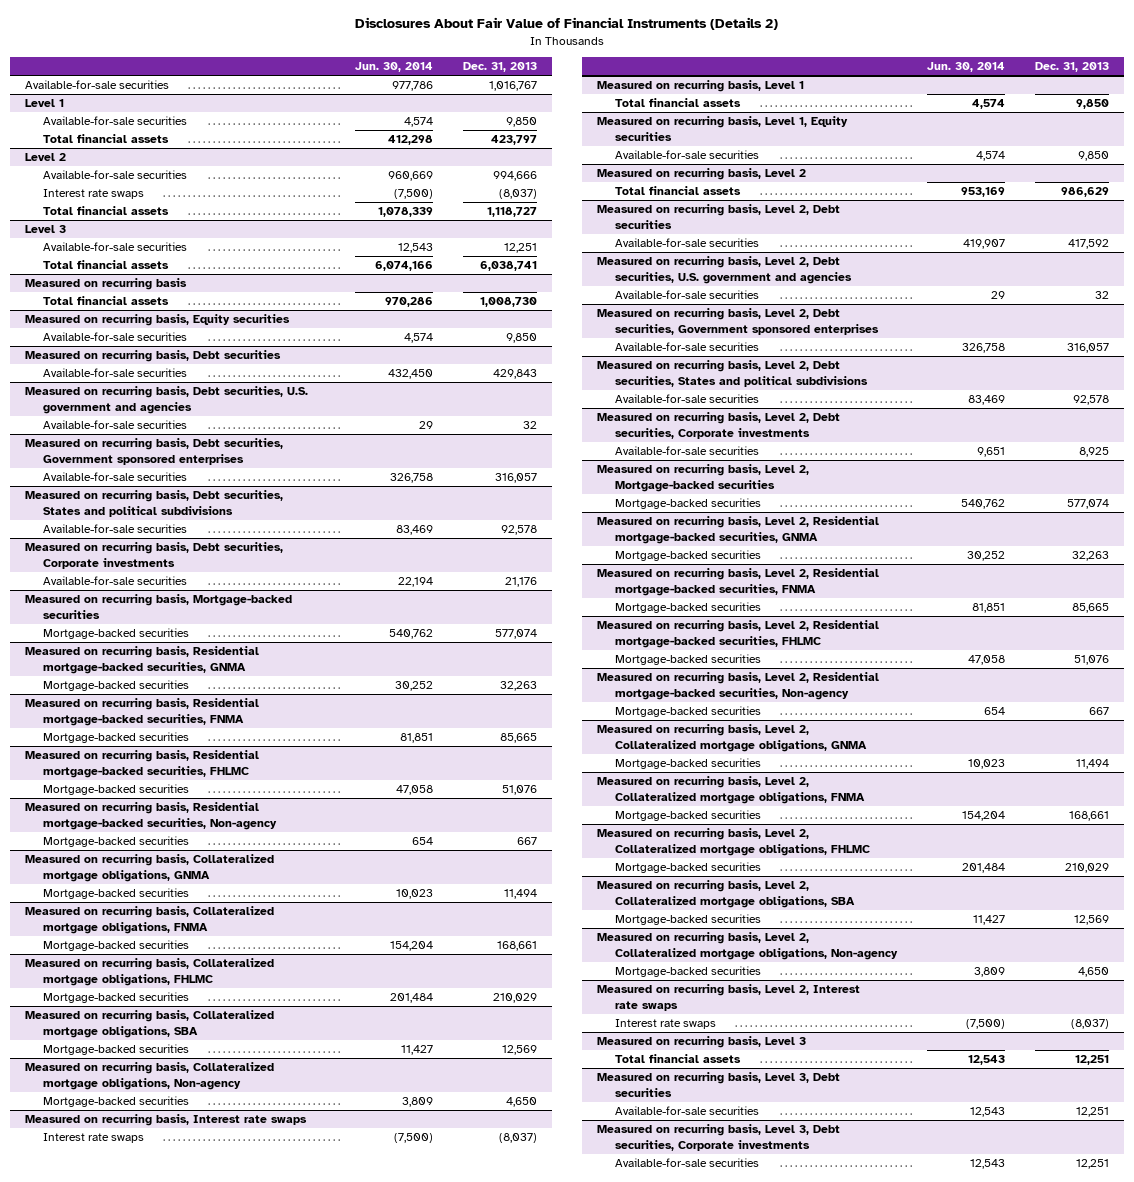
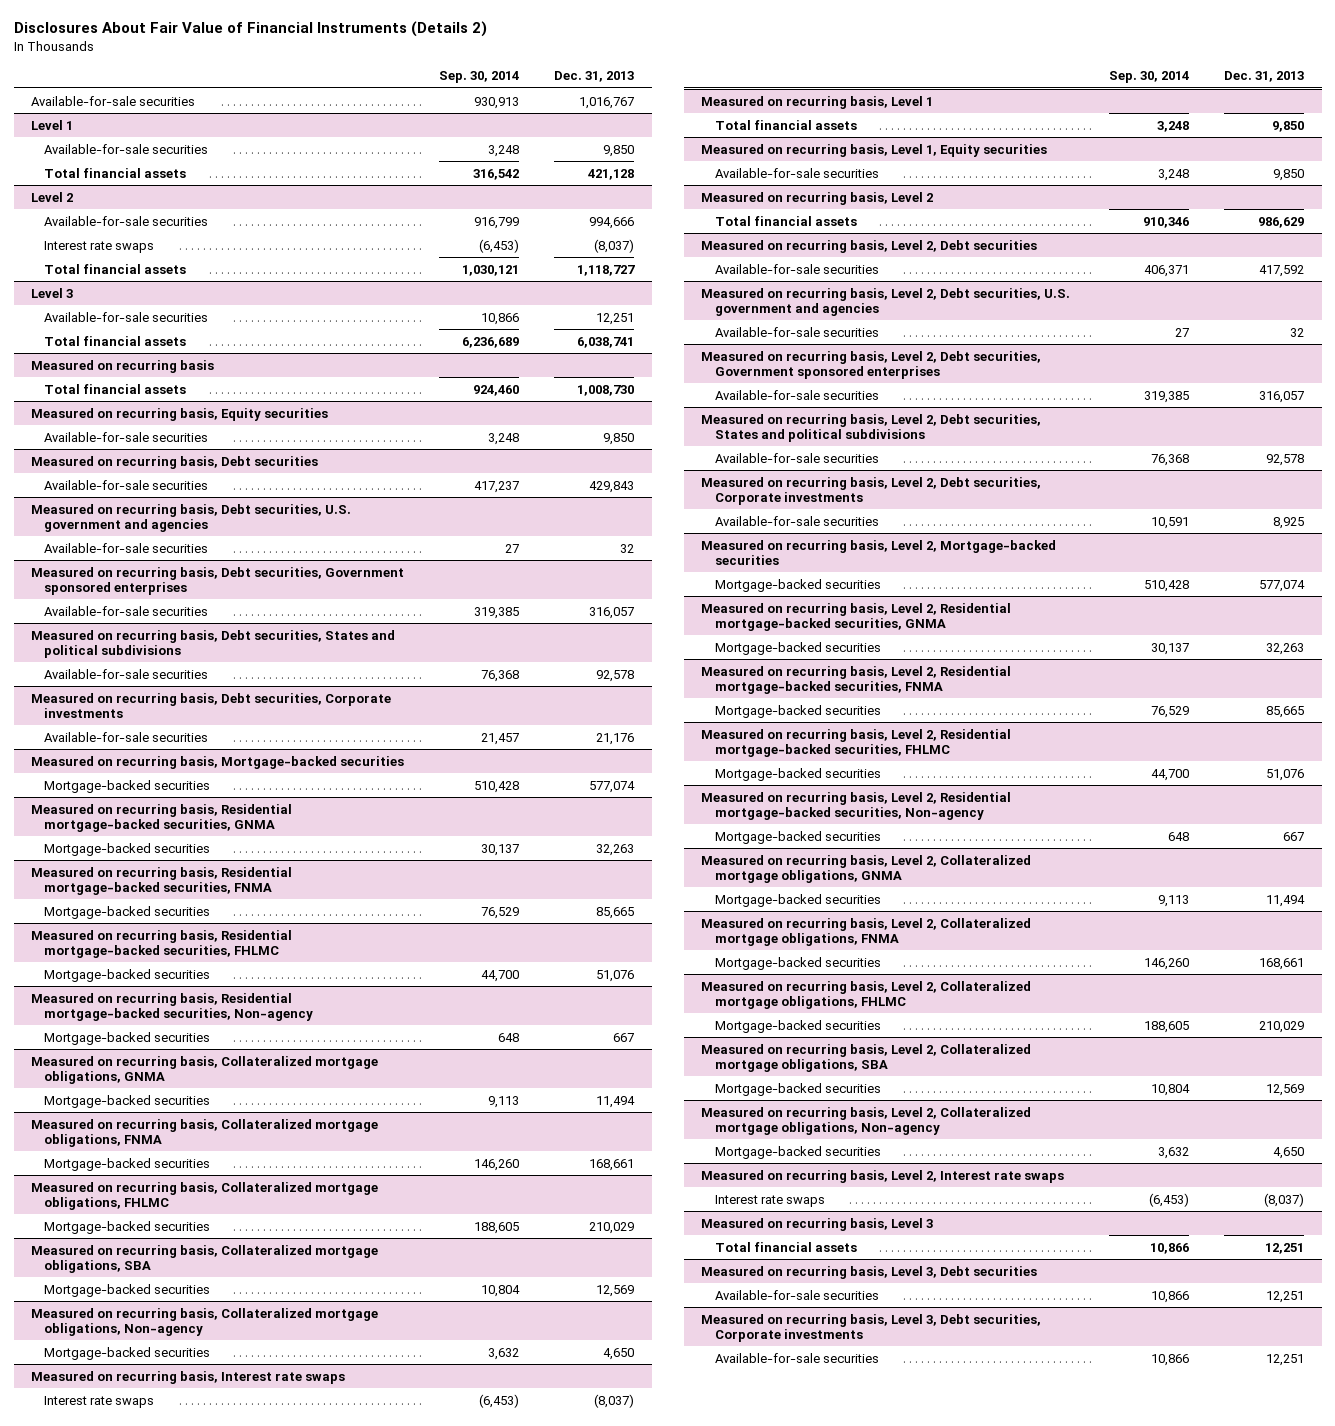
- | Jun. 30, 2014 | Dec. 31, 2013
+ | Sep. 30, 2014 | Dec. 31, 2013
@ Level 1
- Total financial assets | 412,298 | 423,797
+ Total financial assets | 316,542 | 421,128

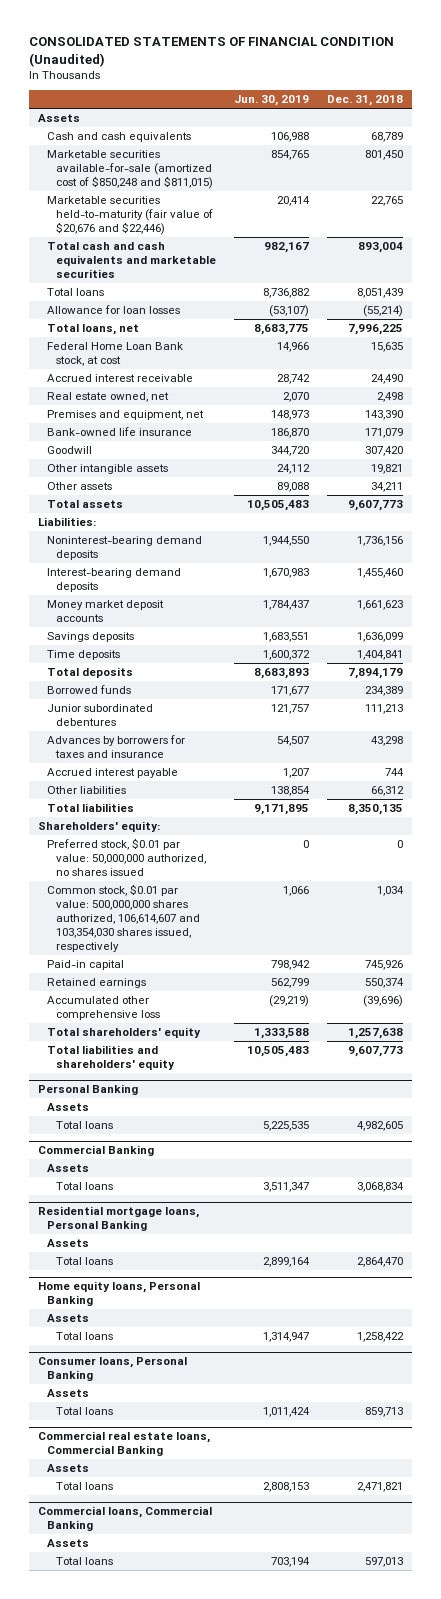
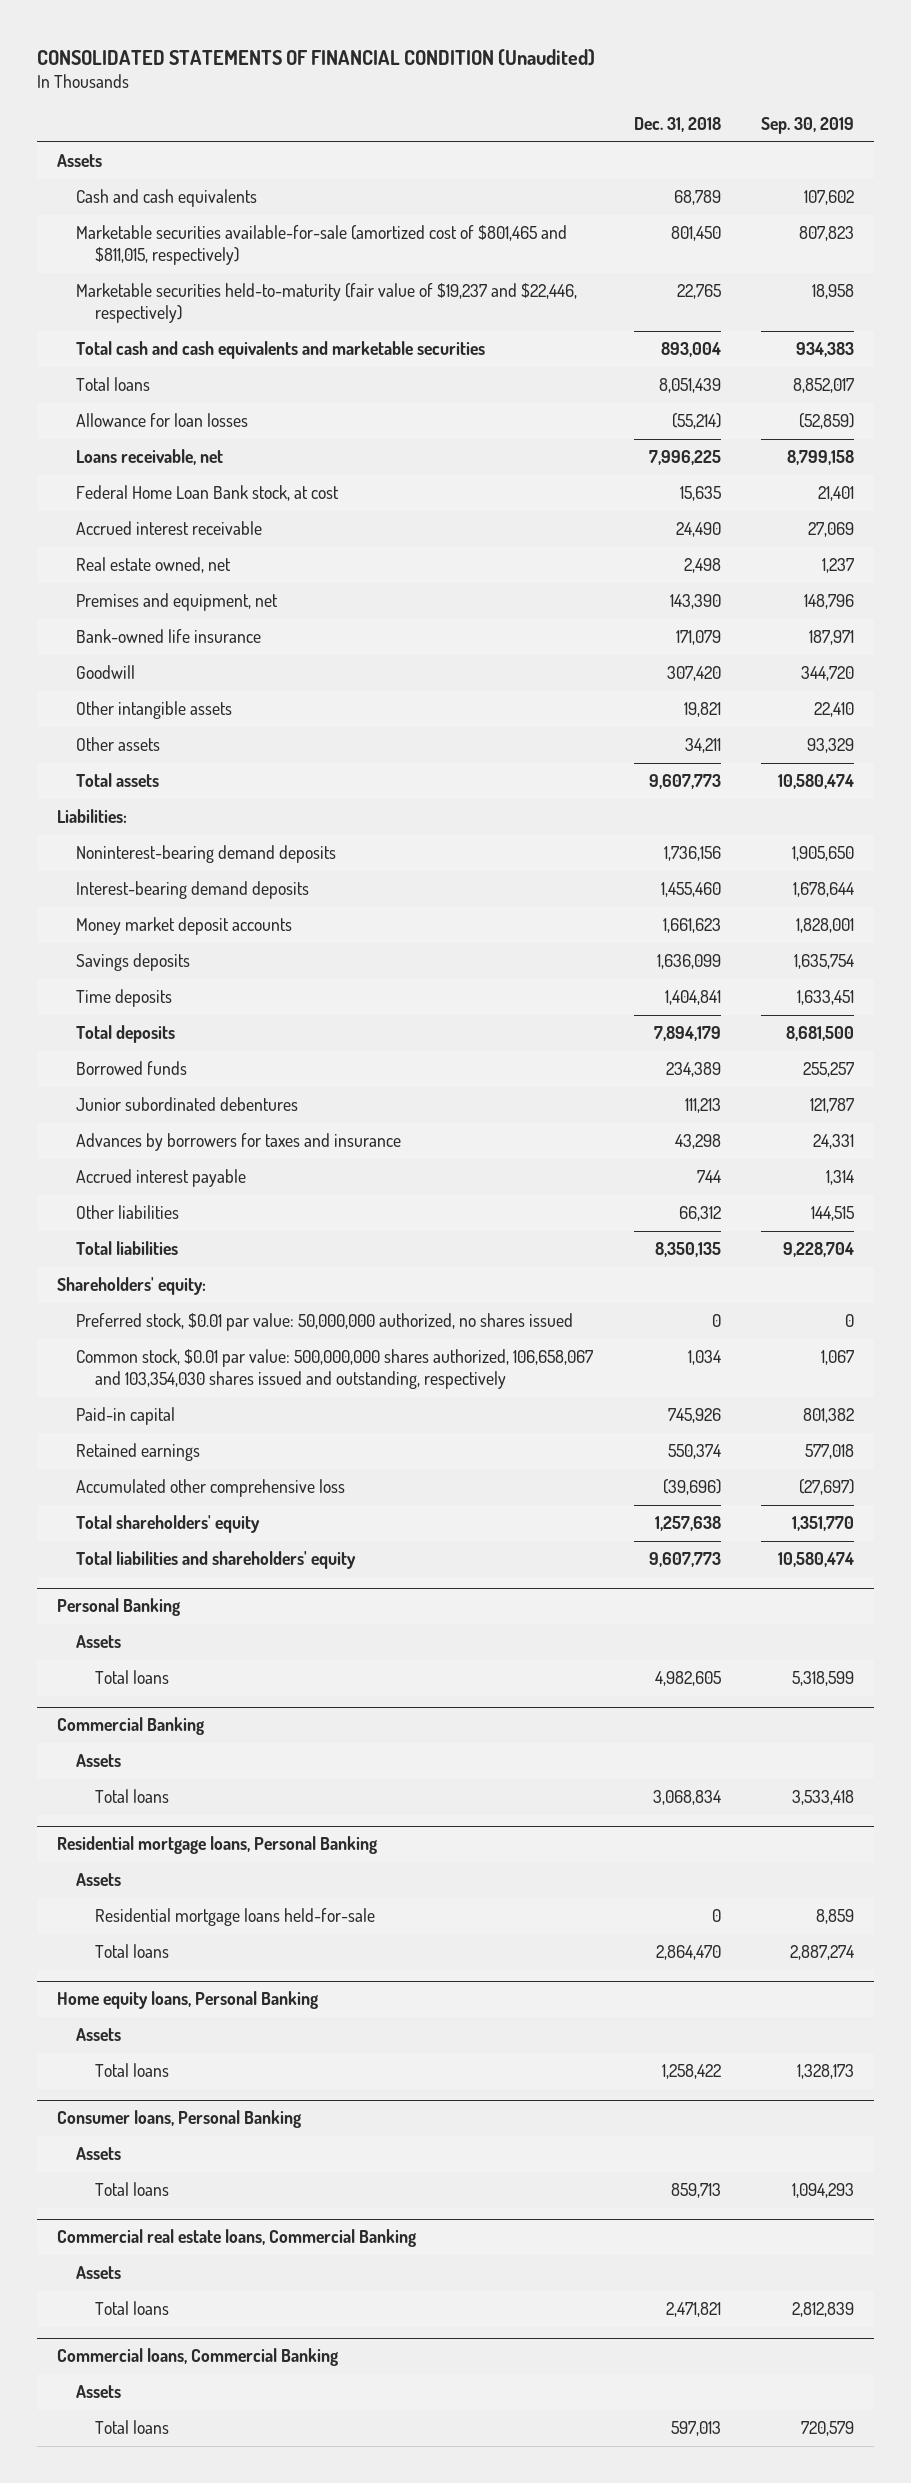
- | Jun. 30, 2019 | Dec. 31, 2018
+ | Dec. 31, 2018 | Sep. 30, 2019
- Marketable securities available-for-sale (amortized cost of $850,248 and $811,015) | 854,765 | 801,450
- Marketable securities held-to-maturity (fair value of $20,676 and $22,446) | 20,414 | 22,765
+ Marketable securities available-for-sale (amortized cost of $801,465 and $811,015, respectively) | 801,450 | 807,823
+ Marketable securities held-to-maturity (fair value of $19,237 and $22,446, respectively) | 22,765 | 18,958
- Total loans, net | 8,683,775 | 7,996,225
+ Loans receivable, net | 7,996,225 | 8,799,158
- Common stock, $0.01 par value: 500,000,000 shares authorized, 106,614,607 and 103,354,030 shares issued, respectively | 1,066 | 1,034
+ Common stock, $0.01 par value: 500,000,000 shares authorized, 106,658,067 and 103,354,030 shares issued and outstanding, respectively | 1,034 | 1,067
@ Residential mortgage loans, Personal Banking
+ Residential mortgage loans held-for-sale | 0 | 8,859

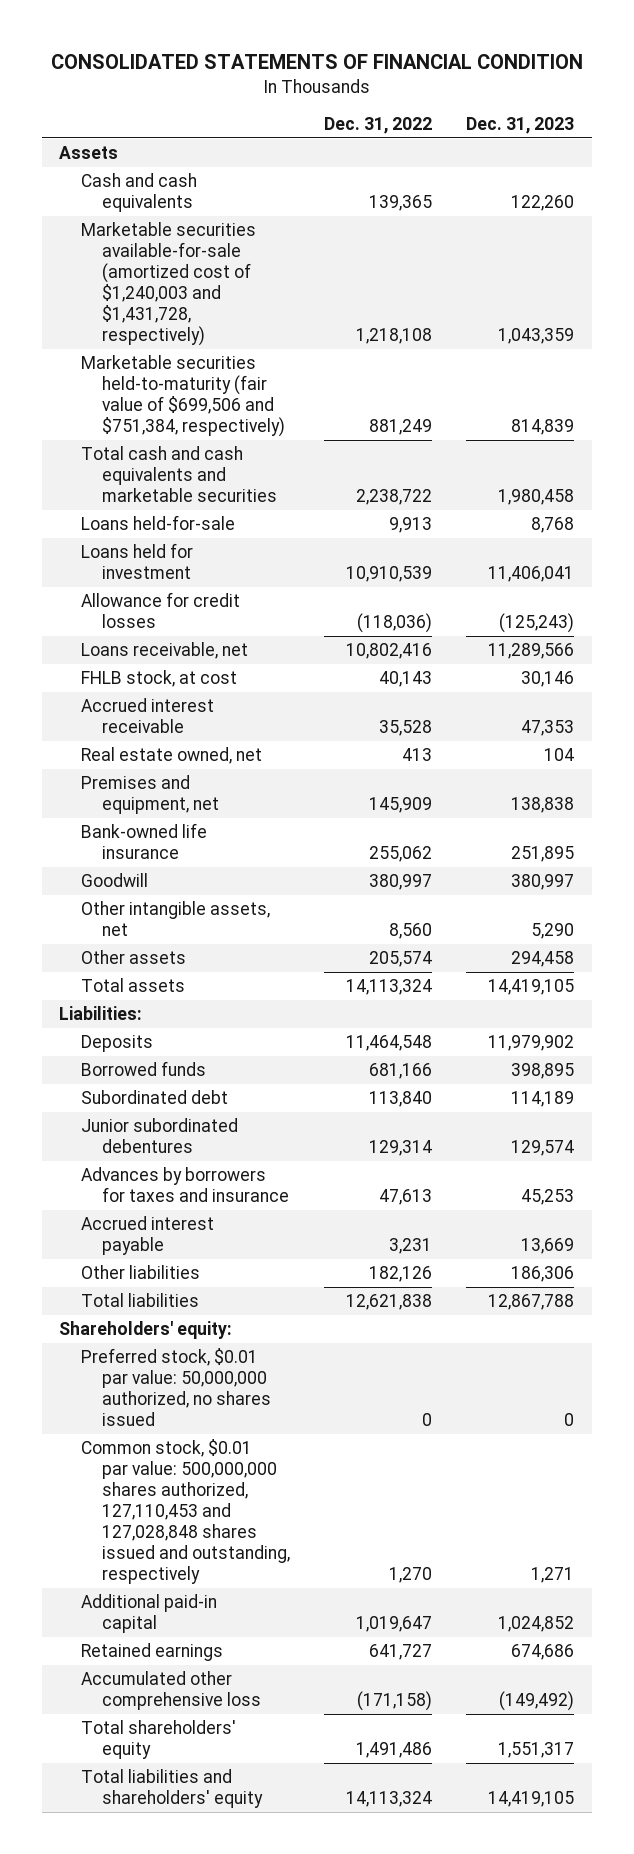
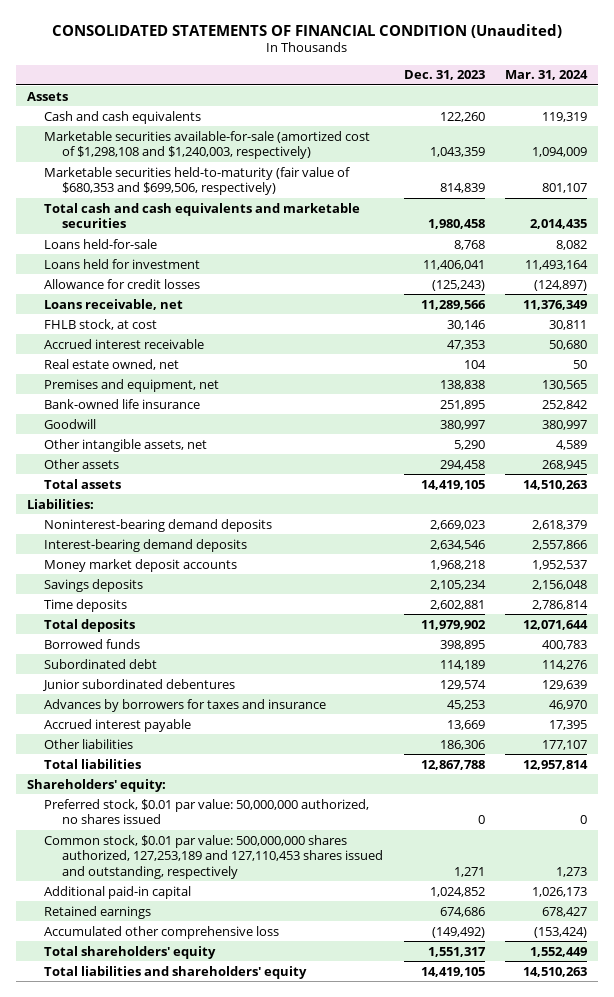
- CONSOLIDATED STATEMENTS OF FINANCIAL CONDITION
+ CONSOLIDATED STATEMENTS OF FINANCIAL CONDITION (Unaudited)
- | Dec. 31, 2022 | Dec. 31, 2023
+ | Dec. 31, 2023 | Mar. 31, 2024
- Marketable securities available-for-sale (amortized cost of $1,240,003 and $1,431,728, respectively) | 1,218,108 | 1,043,359
- Marketable securities held-to-maturity (fair value of $699,506 and $751,384, respectively) | 881,249 | 814,839
+ Marketable securities available-for-sale (amortized cost of $1,298,108 and $1,240,003, respectively) | 1,043,359 | 1,094,009
+ Marketable securities held-to-maturity (fair value of $680,353 and $699,506, respectively) | 814,839 | 801,107
- Deposits | 11,464,548 | 11,979,902
+ Noninterest-bearing demand deposits | 2,669,023 | 2,618,379
+ Interest-bearing demand deposits | 2,634,546 | 2,557,866
+ Money market deposit accounts | 1,968,218 | 1,952,537
+ Savings deposits | 2,105,234 | 2,156,048
+ Time deposits | 2,602,881 | 2,786,814
+ Total deposits | 11,979,902 | 12,071,644
- Common stock, $0.01 par value: 500,000,000 shares authorized, 127,110,453 and 127,028,848 shares issued and outstanding, respectively | 1,270 | 1,271
+ Common stock, $0.01 par value: 500,000,000 shares authorized, 127,253,189 and 127,110,453 shares issued and outstanding, respectively | 1,271 | 1,273

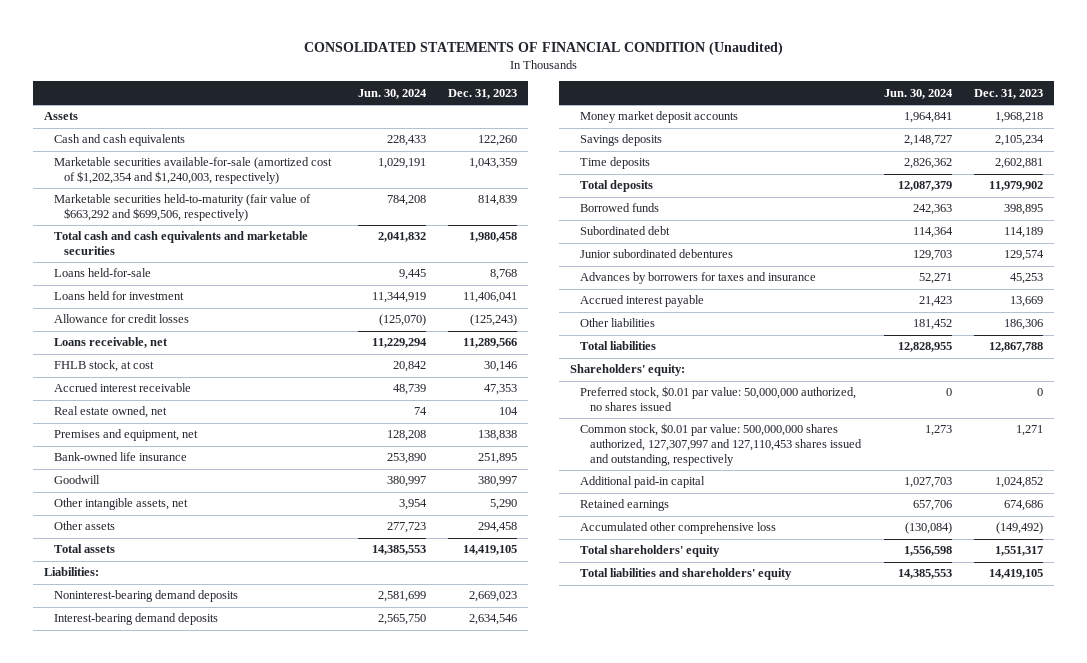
- | Dec. 31, 2023 | Mar. 31, 2024
+ | Jun. 30, 2024 | Dec. 31, 2023
- Marketable securities available-for-sale (amortized cost of $1,298,108 and $1,240,003, respectively) | 1,043,359 | 1,094,009
- Marketable securities held-to-maturity (fair value of $680,353 and $699,506, respectively) | 814,839 | 801,107
+ Marketable securities available-for-sale (amortized cost of $1,202,354 and $1,240,003, respectively) | 1,029,191 | 1,043,359
+ Marketable securities held-to-maturity (fair value of $663,292 and $699,506, respectively) | 784,208 | 814,839
- Common stock, $0.01 par value: 500,000,000 shares authorized, 127,253,189 and 127,110,453 shares issued and outstanding, respectively | 1,271 | 1,273
+ Common stock, $0.01 par value: 500,000,000 shares authorized, 127,307,997 and 127,110,453 shares issued and outstanding, respectively | 1,273 | 1,271

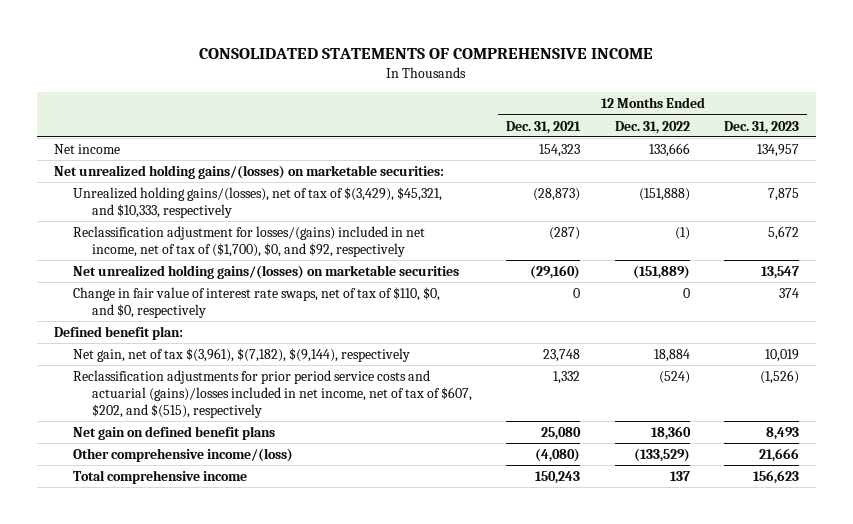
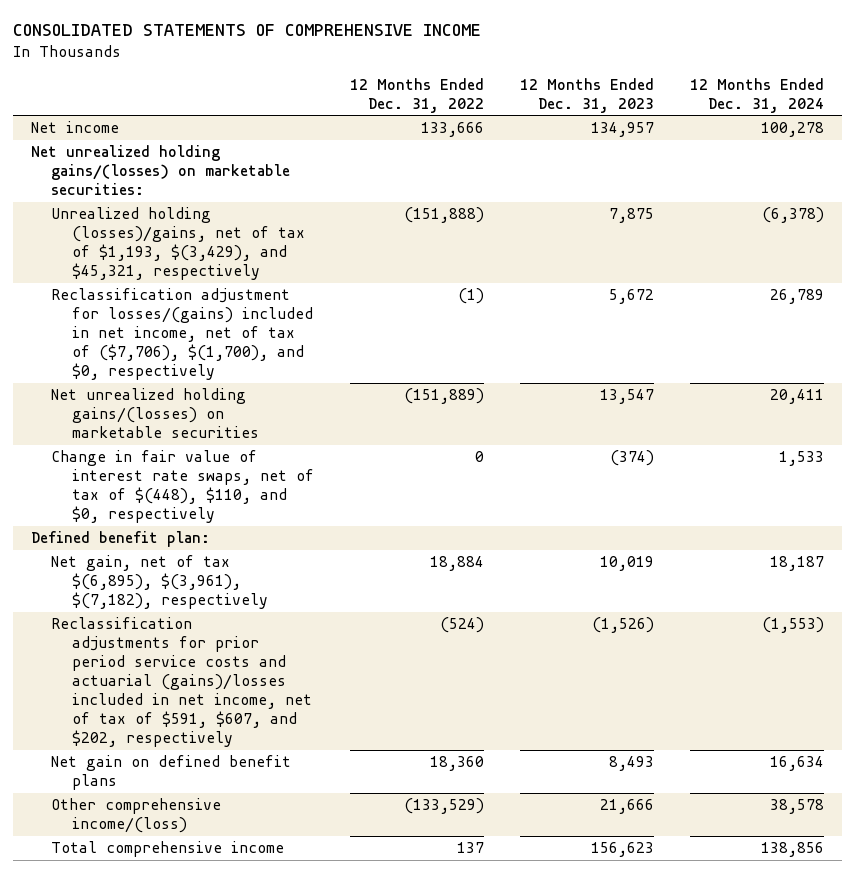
- | 12 Months Ended Dec. 31, 2021 | 12 Months Ended Dec. 31, 2022 | 12 Months Ended Dec. 31, 2023
+ | 12 Months Ended Dec. 31, 2022 | 12 Months Ended Dec. 31, 2023 | 12 Months Ended Dec. 31, 2024
- Unrealized holding gains/(losses), net of tax of $(3,429), $45,321, and $10,333, respectively | (28,873) | (151,888) | 7,875
- Reclassification adjustment for losses/(gains) included in net income, net of tax of ($1,700), $0, and $92, respectively | (287) | (1) | 5,672
+ Unrealized holding (losses)/gains, net of tax of $1,193, $(3,429), and $45,321, respectively | (151,888) | 7,875 | (6,378)
+ Reclassification adjustment for losses/(gains) included in net income, net of tax of ($7,706), $(1,700), and $0, respectively | (1) | 5,672 | 26,789
- Change in fair value of interest rate swaps, net of tax of $110, $0, and $0, respectively | 0 | 0 | 374
+ Change in fair value of interest rate swaps, net of tax of $(448), $110, and $0, respectively | 0 | (374) | 1,533
- Net gain, net of tax $(3,961), $(7,182), $(9,144), respectively | 23,748 | 18,884 | 10,019
- Reclassification adjustments for prior period service costs and actuarial (gains)/losses included in net income, net of tax of $607, $202, and $(515), respectively | 1,332 | (524) | (1,526)
+ Net gain, net of tax $(6,895), $(3,961), $(7,182), respectively | 18,884 | 10,019 | 18,187
+ Reclassification adjustments for prior period service costs and actuarial (gains)/losses included in net income, net of tax of $591, $607, and $202, respectively | (524) | (1,526) | (1,553)

